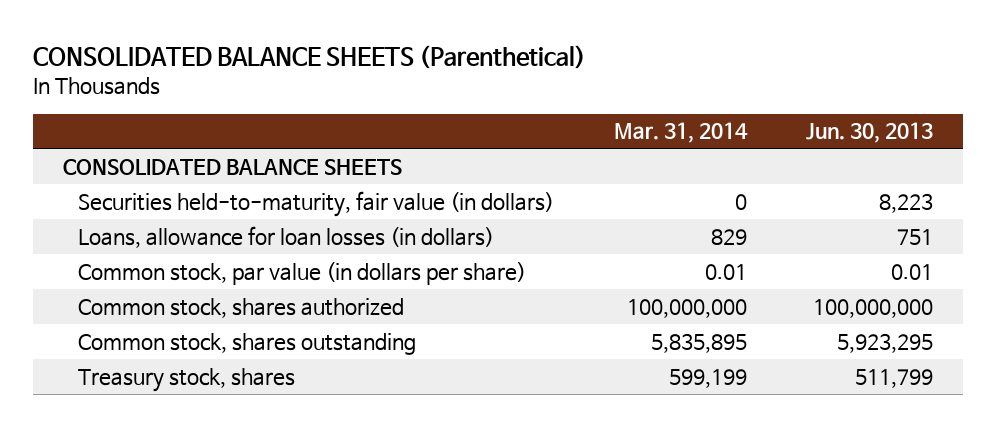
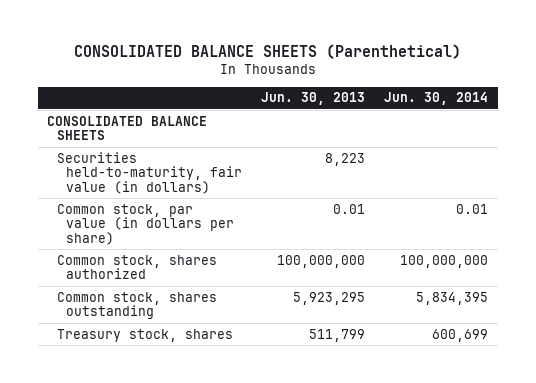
- | Mar. 31, 2014 | Jun. 30, 2013
+ | Jun. 30, 2013 | Jun. 30, 2014
- Loans, allowance for loan losses (in dollars) | 829 | 751

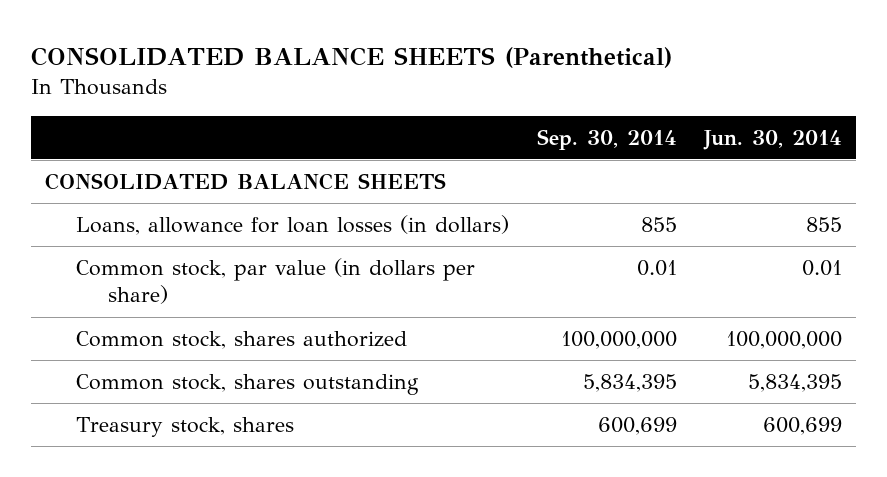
- | Jun. 30, 2013 | Jun. 30, 2014
+ | Sep. 30, 2014 | Jun. 30, 2014
- Securities held-to-maturity, fair value (in dollars) | 8,223 |
+ Loans, allowance for loan losses (in dollars) | 855 | 855

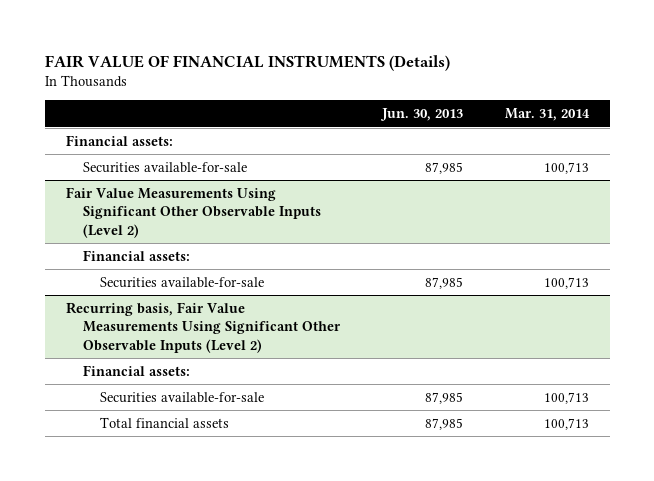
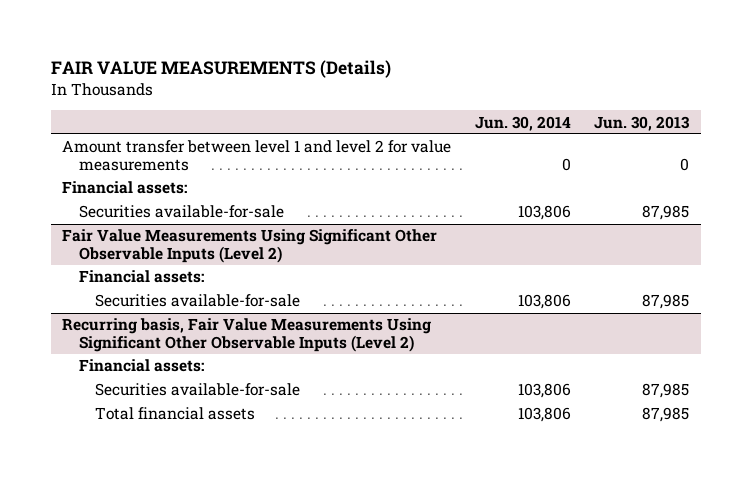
- FAIR VALUE OF FINANCIAL INSTRUMENTS (Details)
+ FAIR VALUE MEASUREMENTS (Details)
- | Jun. 30, 2013 | Mar. 31, 2014
+ | Jun. 30, 2014 | Jun. 30, 2013
+ Amount transfer between level 1 and level 2 for value measurements | 0 | 0

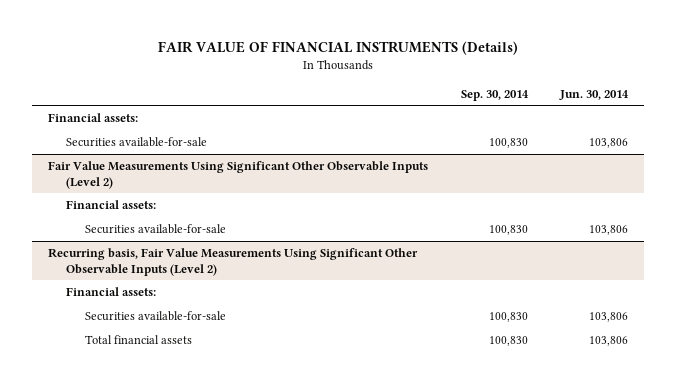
- FAIR VALUE MEASUREMENTS (Details)
+ FAIR VALUE OF FINANCIAL INSTRUMENTS (Details)
- | Jun. 30, 2014 | Jun. 30, 2013
+ | Sep. 30, 2014 | Jun. 30, 2014
- Amount transfer between level 1 and level 2 for value measurements | 0 | 0

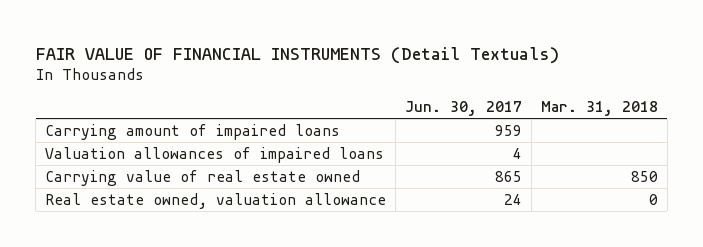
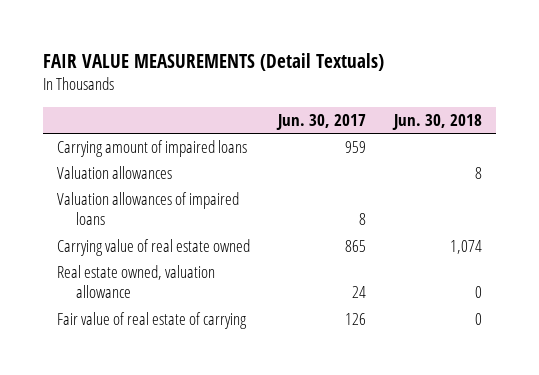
- FAIR VALUE OF FINANCIAL INSTRUMENTS (Detail Textuals)
+ FAIR VALUE MEASUREMENTS (Detail Textuals)
- | Jun. 30, 2017 | Mar. 31, 2018
+ | Jun. 30, 2017 | Jun. 30, 2018
- Valuation allowances of impaired loans | 4 |
+ Valuation allowances | | 8
+ Valuation allowances of impaired loans | 8 |
+ Fair value of real estate of carrying | 126 | 0

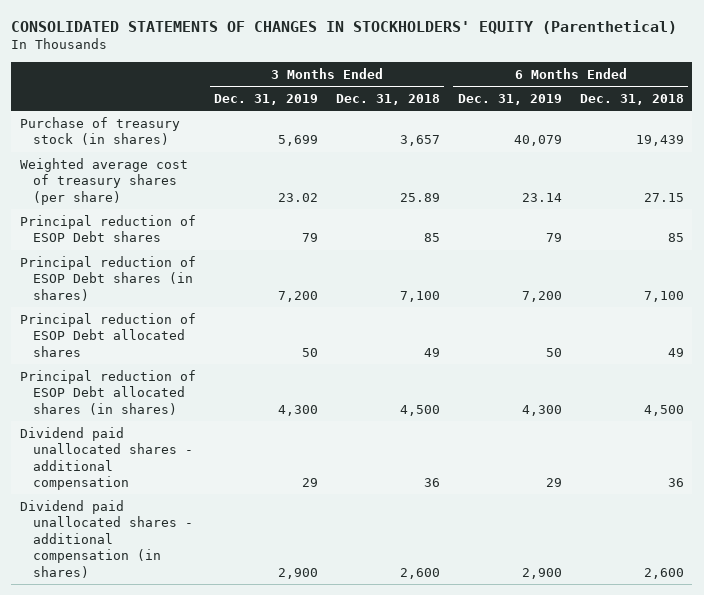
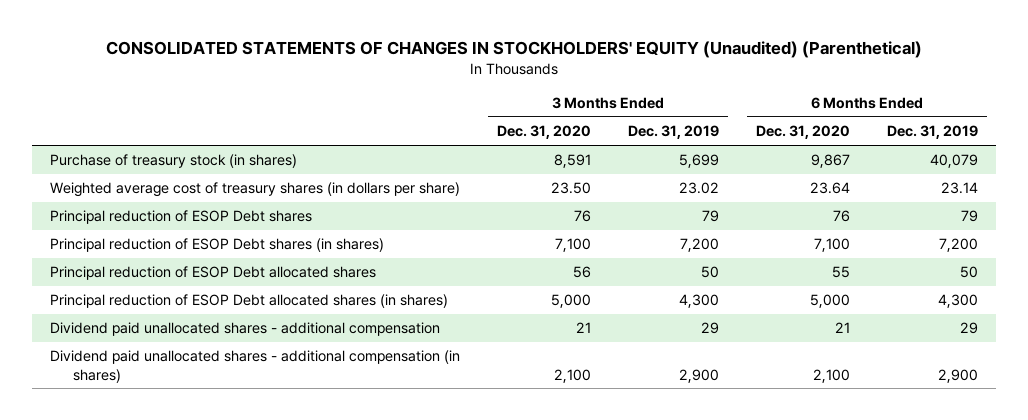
- CONSOLIDATED STATEMENTS OF CHANGES IN STOCKHOLDERS' EQUITY (Parenthetical)
+ CONSOLIDATED STATEMENTS OF CHANGES IN STOCKHOLDERS' EQUITY (Unaudited) (Parenthetical)
- | 3 Months Ended Dec. 31, 2019 | 3 Months Ended Dec. 31, 2018 | 6 Months Ended Dec. 31, 2019 | 6 Months Ended Dec. 31, 2018
+ | 3 Months Ended Dec. 31, 2020 | 3 Months Ended Dec. 31, 2019 | 6 Months Ended Dec. 31, 2020 | 6 Months Ended Dec. 31, 2019
- Weighted average cost of treasury shares (per share) | 23.02 | 25.89 | 23.14 | 27.15
+ Weighted average cost of treasury shares (in dollars per share) | 23.50 | 23.02 | 23.64 | 23.14

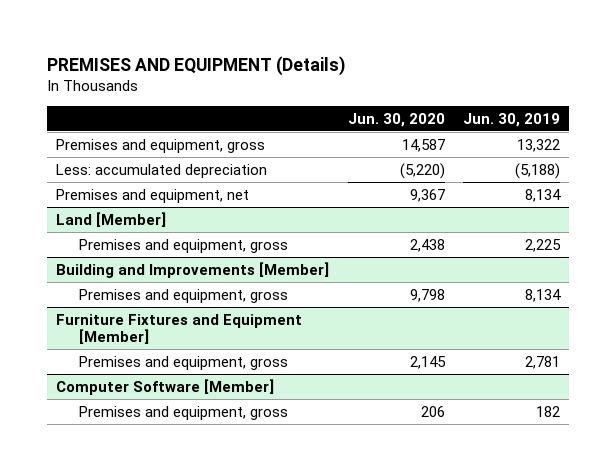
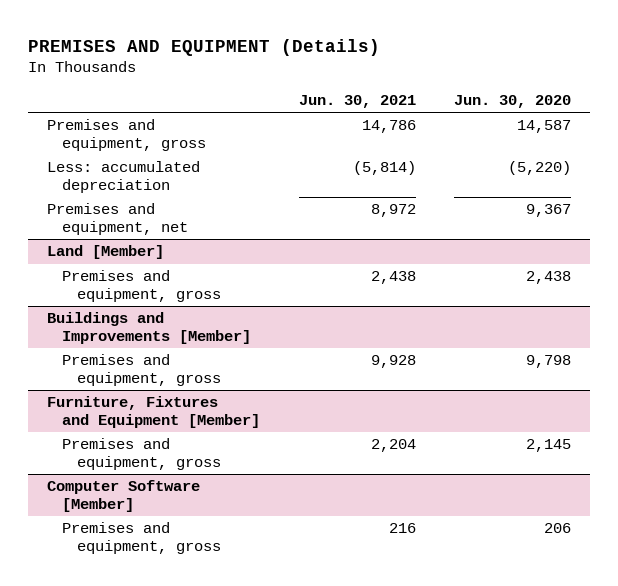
- | Jun. 30, 2020 | Jun. 30, 2019
+ | Jun. 30, 2021 | Jun. 30, 2020
- Building and Improvements [Member]
+ Buildings and Improvements [Member]
- Furniture Fixtures and Equipment [Member]
+ Furniture, Fixtures and Equipment [Member]

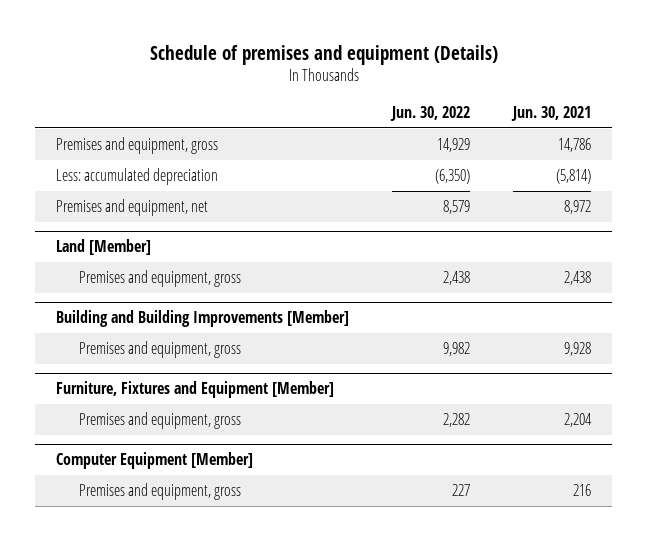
- PREMISES AND EQUIPMENT (Details)
+ Schedule of premises and equipment (Details)
- | Jun. 30, 2021 | Jun. 30, 2020
+ | Jun. 30, 2022 | Jun. 30, 2021
- Buildings and Improvements [Member]
+ Building and Building Improvements [Member]
- Computer Software [Member]
+ Computer Equipment [Member]

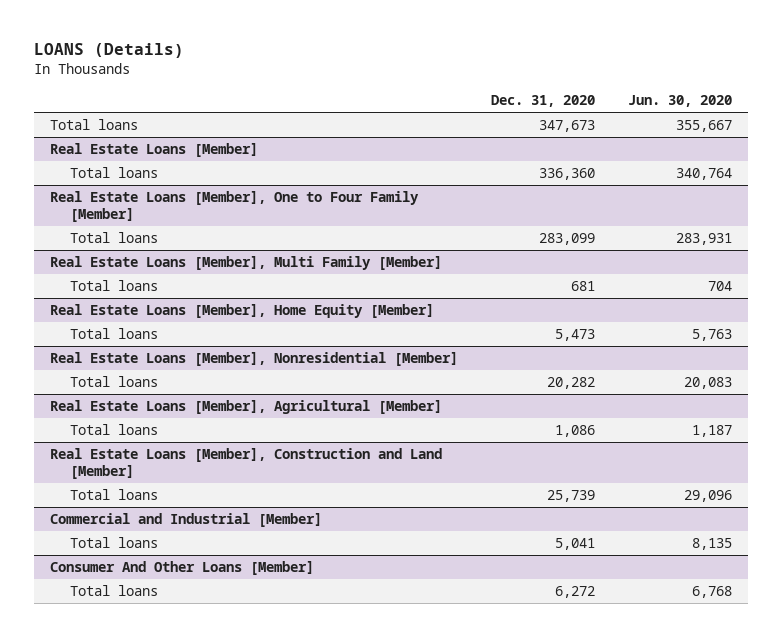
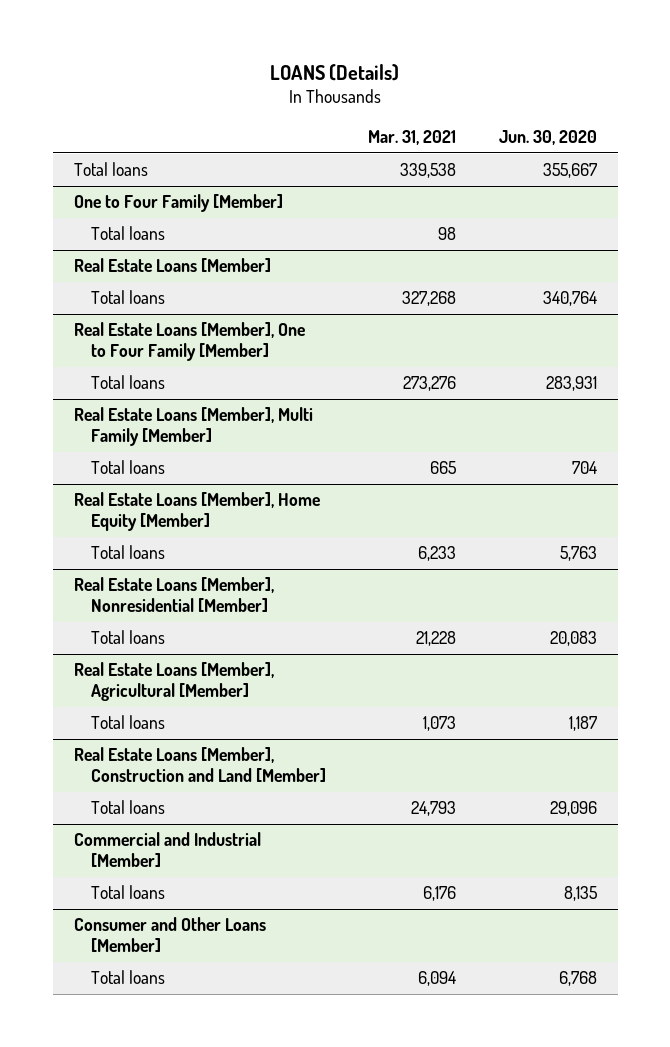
- | Dec. 31, 2020 | Jun. 30, 2020
+ | Mar. 31, 2021 | Jun. 30, 2020
+ One to Four Family [Member]
+ Total loans | 98 |
- Consumer And Other Loans [Member]
+ Consumer and Other Loans [Member]

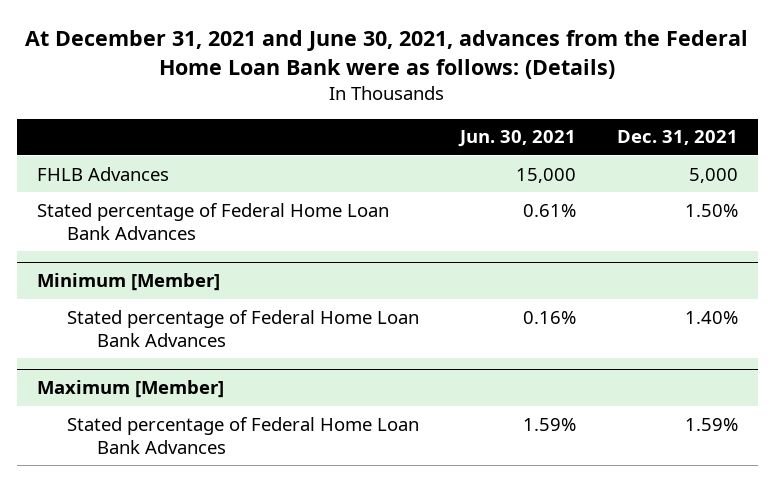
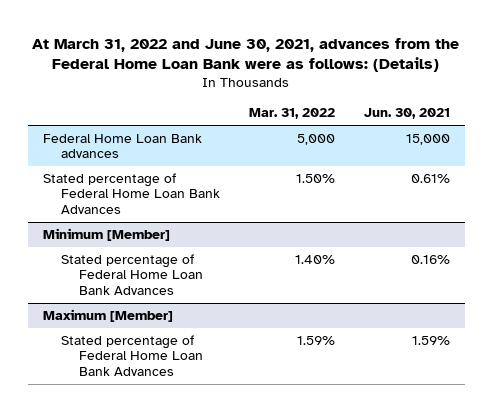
- At December 31, 2021 and June 30, 2021, advances from the Federal Home Loan Bank were as follows: (Details)
+ At March 31, 2022 and June 30, 2021, advances from the Federal Home Loan Bank were as follows: (Details)
- | Jun. 30, 2021 | Dec. 31, 2021
+ | Mar. 31, 2022 | Jun. 30, 2021
- FHLB Advances | 15,000 | 5,000
+ Federal Home Loan Bank advances | 5,000 | 15,000

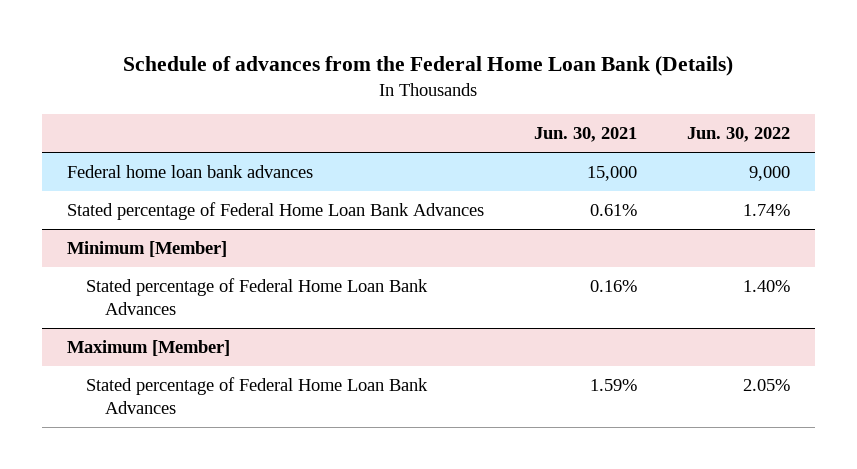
- At March 31, 2022 and June 30, 2021, advances from the Federal Home Loan Bank were as follows: (Details)
+ Schedule of advances from the Federal Home Loan Bank (Details)
- | Mar. 31, 2022 | Jun. 30, 2021
+ | Jun. 30, 2021 | Jun. 30, 2022
- Federal Home Loan Bank advances | 5,000 | 15,000
+ Federal home loan bank advances | 15,000 | 9,000

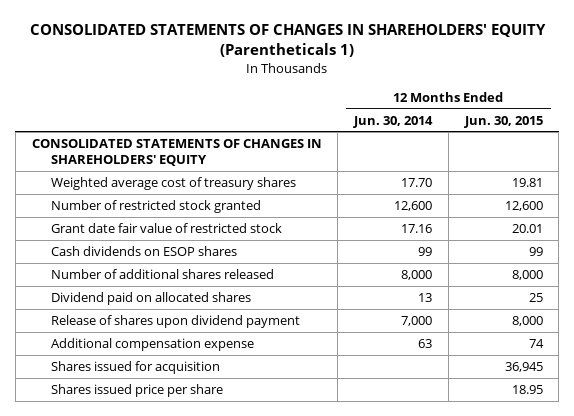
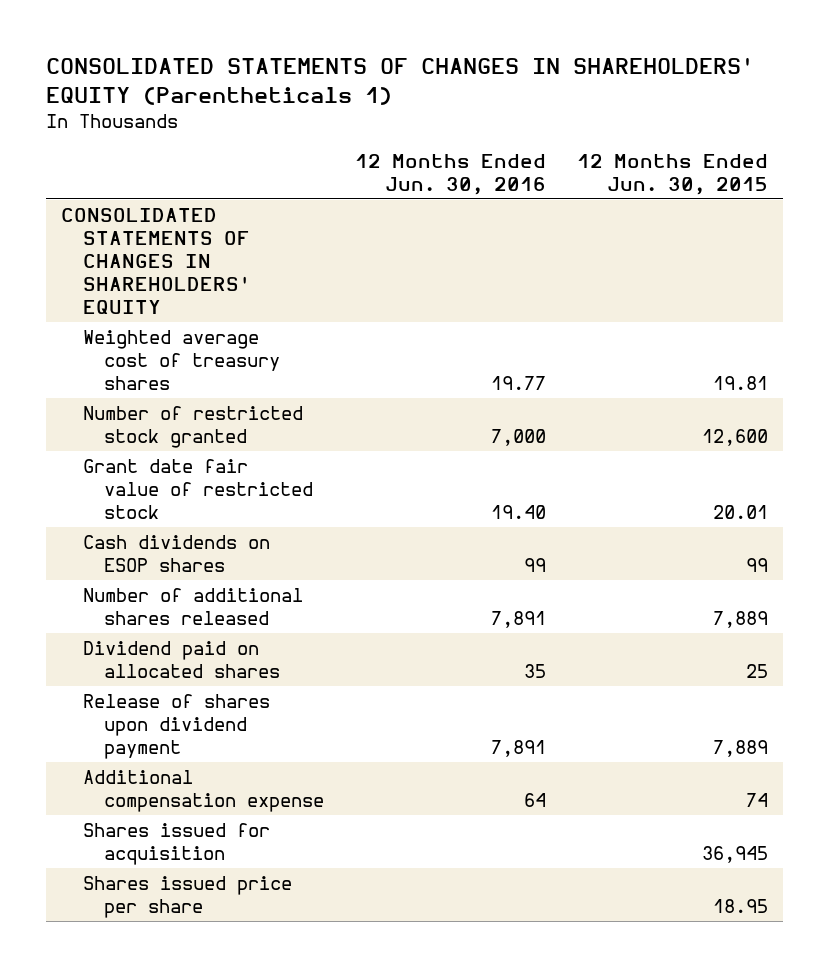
- | 12 Months Ended Jun. 30, 2014 | 12 Months Ended Jun. 30, 2015
+ | 12 Months Ended Jun. 30, 2016 | 12 Months Ended Jun. 30, 2015
- Number of additional shares released | 8,000 | 8,000
+ Number of additional shares released | 7,891 | 7,889
- Release of shares upon dividend payment | 7,000 | 8,000
+ Release of shares upon dividend payment | 7,891 | 7,889

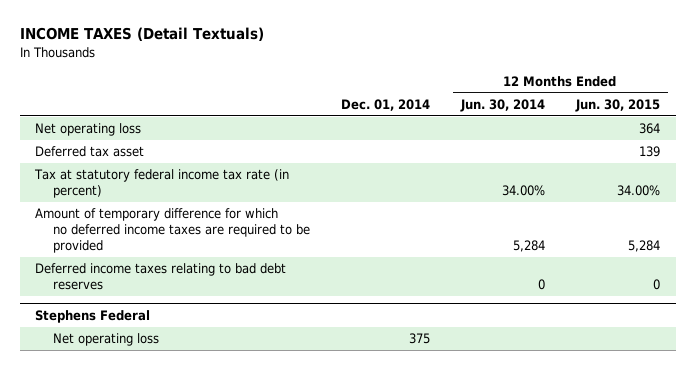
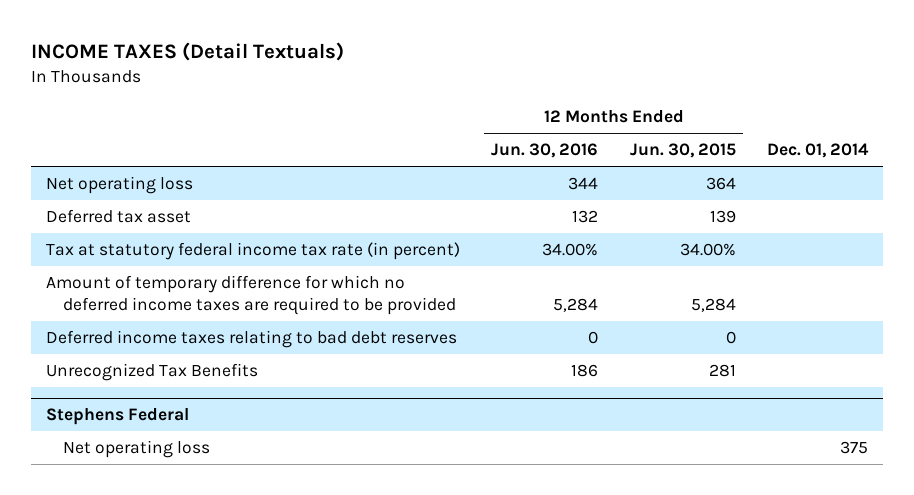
- | Dec. 01, 2014 | 12 Months Ended Jun. 30, 2014 | 12 Months Ended Jun. 30, 2015
+ | 12 Months Ended Jun. 30, 2016 | 12 Months Ended Jun. 30, 2015 | Dec. 01, 2014
+ Unrecognized Tax Benefits | 186 | 281 |

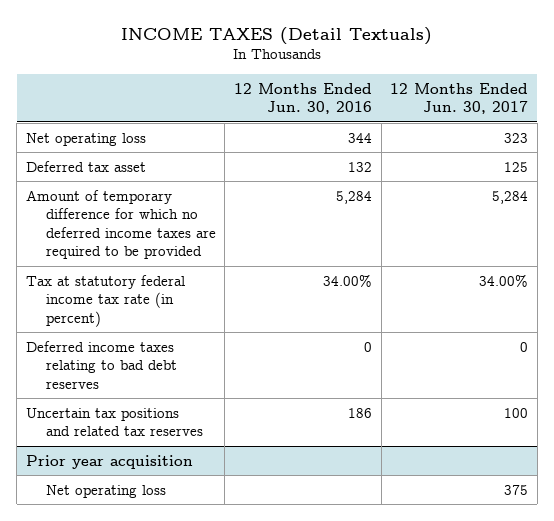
- | 12 Months Ended Jun. 30, 2016 | 12 Months Ended Jun. 30, 2015 | Dec. 01, 2014
+ | 12 Months Ended Jun. 30, 2016 | 12 Months Ended Jun. 30, 2017
moved down: Tax at statutory federal income tax rate (in percent) | 34.00% | 34.00%
- Unrecognized Tax Benefits | 186 | 281 |
- Stephens Federal
+ Uncertain tax positions and related tax reserves | 186 | 100
+ Prior year acquisition

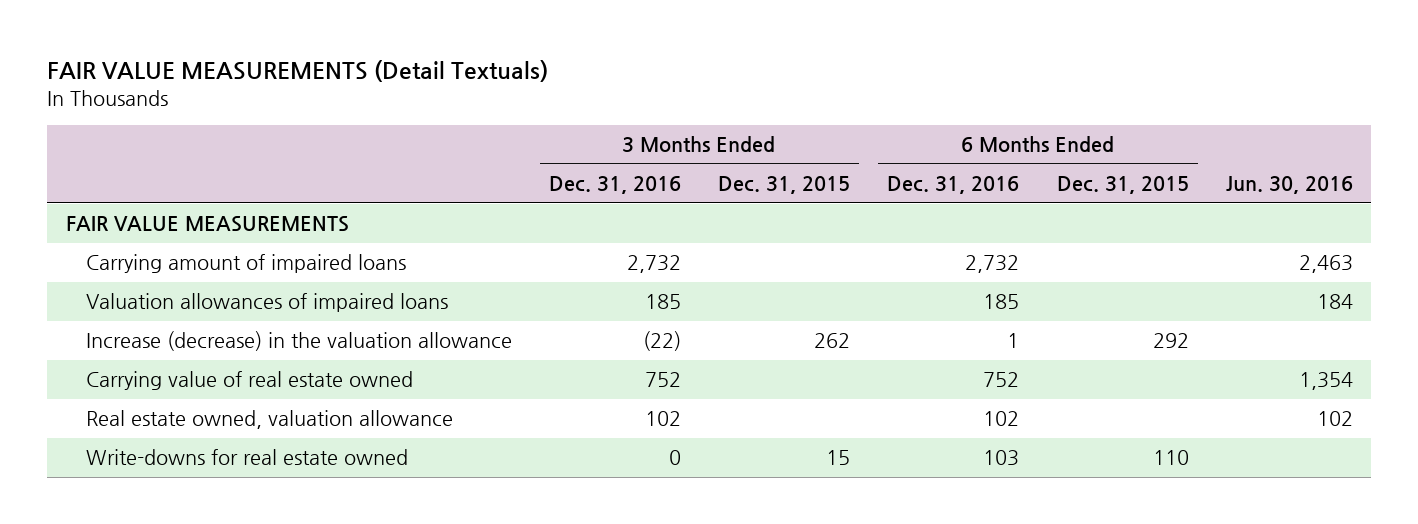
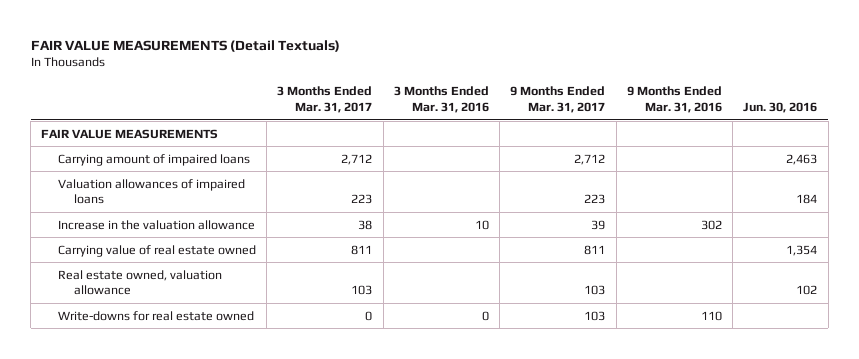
- | 3 Months Ended Dec. 31, 2016 | 3 Months Ended Dec. 31, 2015 | 6 Months Ended Dec. 31, 2016 | 6 Months Ended Dec. 31, 2015 | Jun. 30, 2016
+ | 3 Months Ended Mar. 31, 2017 | 3 Months Ended Mar. 31, 2016 | 9 Months Ended Mar. 31, 2017 | 9 Months Ended Mar. 31, 2016 | Jun. 30, 2016
- Increase (decrease) in the valuation allowance | (22) | 262 | 1 | 292 |
+ Increase in the valuation allowance | 38 | 10 | 39 | 302 |

